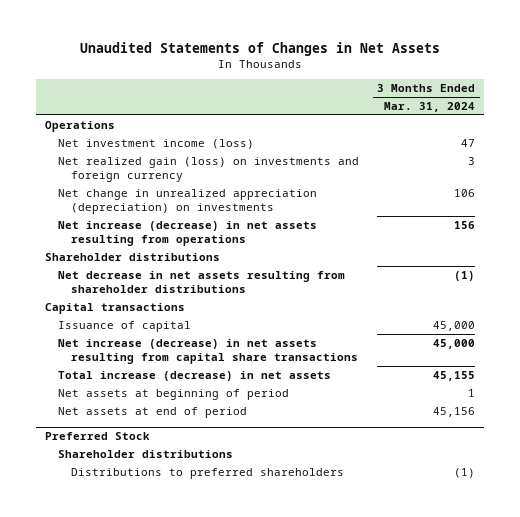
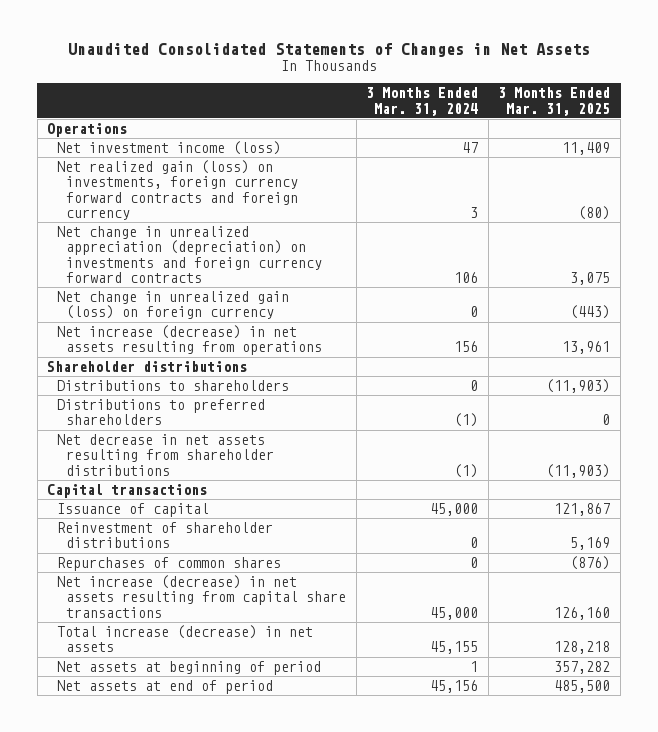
- Unaudited Statements of Changes in Net Assets
+ Unaudited Consolidated Statements of Changes in Net Assets
- | 3 Months Ended Mar. 31, 2024
+ | 3 Months Ended Mar. 31, 2024 | 3 Months Ended Mar. 31, 2025
- Net realized gain (loss) on investments and foreign currency | 3
- Net change in unrealized appreciation (depreciation) on investments | 106
+ Net realized gain (loss) on investments, foreign currency forward contracts and foreign currency | 3 | (80)
+ Net change in unrealized appreciation (depreciation) on investments and foreign currency forward contracts | 106 | 3,075
+ Net change in unrealized gain (loss) on foreign currency | 0 | (443)
+ Distributions to shareholders | 0 | (11,903)
+ Distributions to preferred shareholders | (1) | 0
+ Reinvestment of shareholder distributions | 0 | 5,169
+ Repurchases of common shares | 0 | (876)
- Preferred Stock
- Shareholder distributions
- Distributions to preferred shareholders | (1)

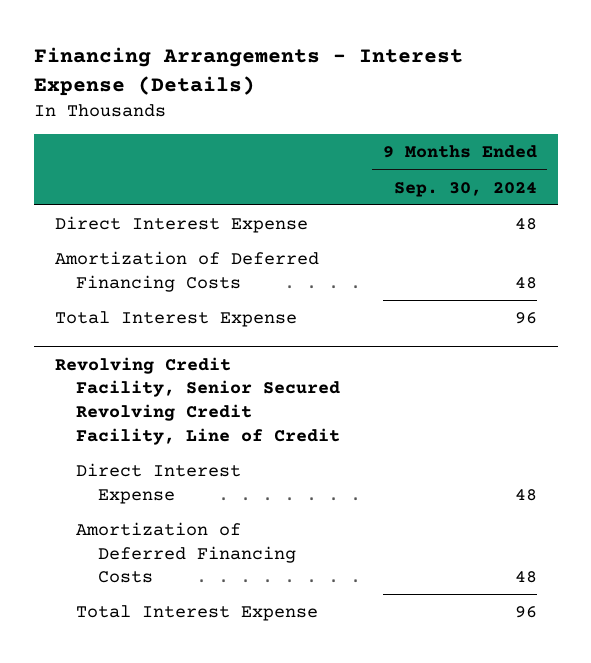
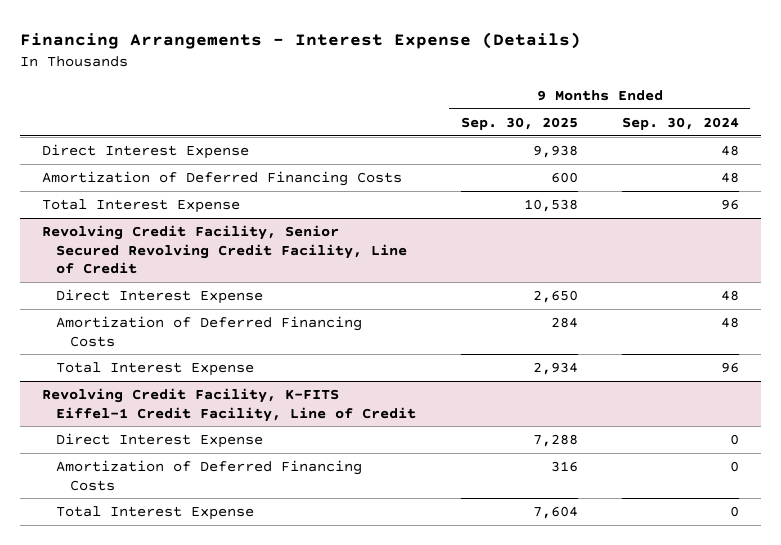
- | 9 Months Ended Sep. 30, 2024
+ | 9 Months Ended Sep. 30, 2025 | 9 Months Ended Sep. 30, 2024
+ Revolving Credit Facility, K-FITS Eiffel-1 Credit Facility, Line of Credit
+ Direct Interest Expense | 7,288 | 0
+ Amortization of Deferred Financing Costs | 316 | 0
+ Total Interest Expense | 7,604 | 0

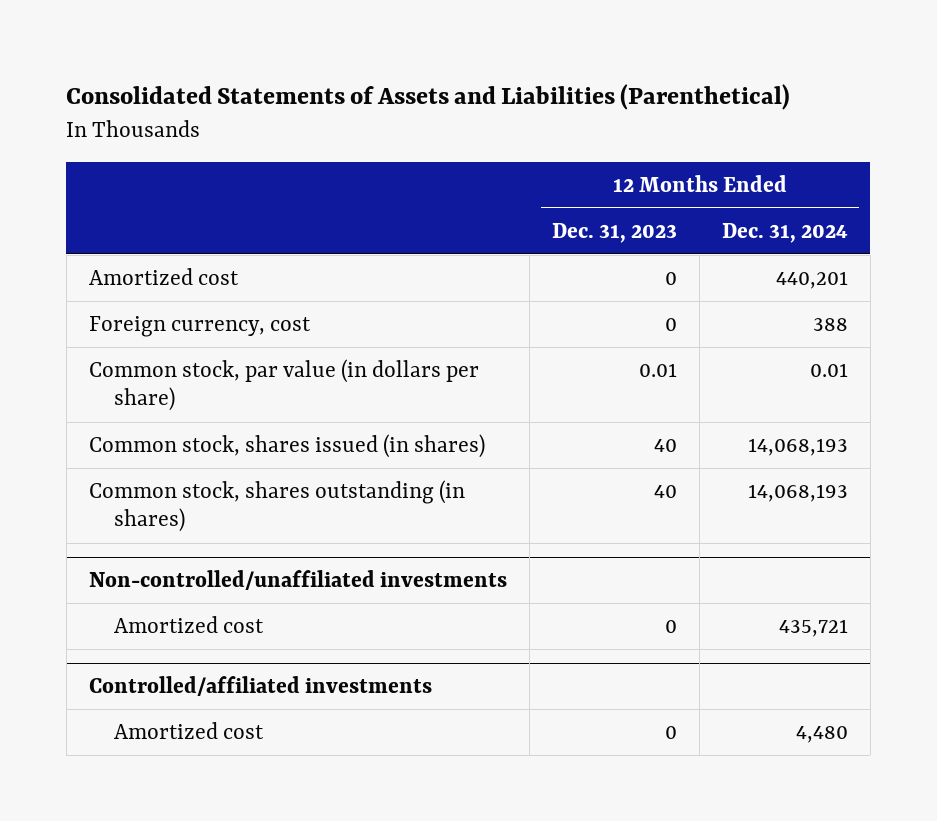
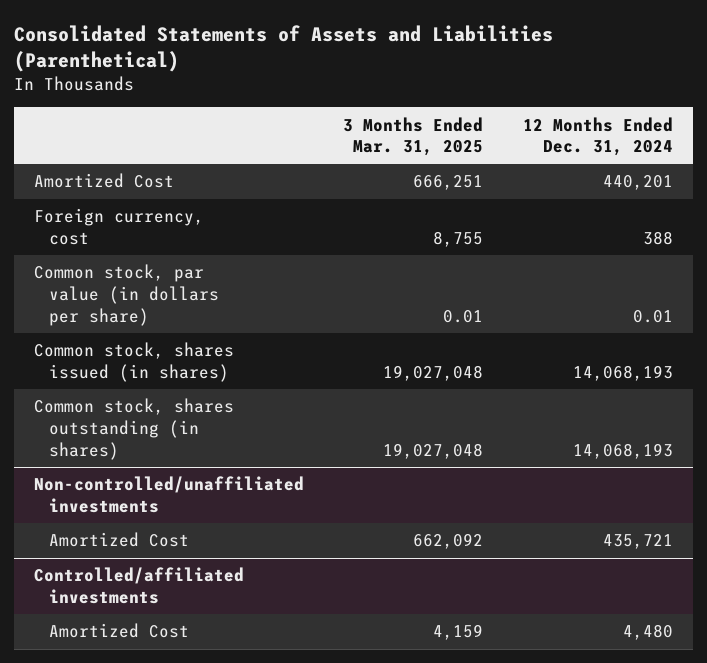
- | 12 Months Ended Dec. 31, 2023 | 12 Months Ended Dec. 31, 2024
+ | 3 Months Ended Mar. 31, 2025 | 12 Months Ended Dec. 31, 2024
- Amortized cost | 0 | 440,201
+ Amortized Cost | 666,251 | 440,201
@ Non-controlled/unaffiliated investments
- Amortized cost | 0 | 435,721
+ Amortized Cost | 662,092 | 435,721
@ Controlled/affiliated investments
- Amortized cost | 0 | 4,480
+ Amortized Cost | 4,159 | 4,480

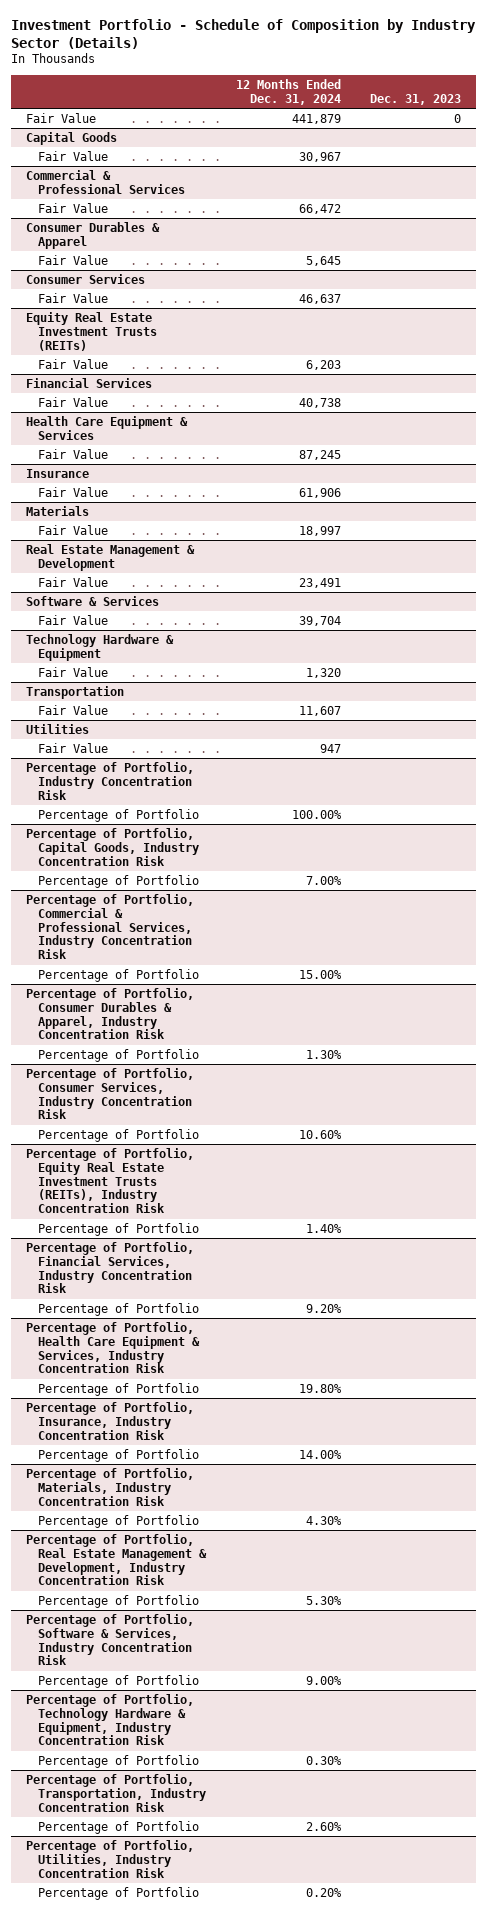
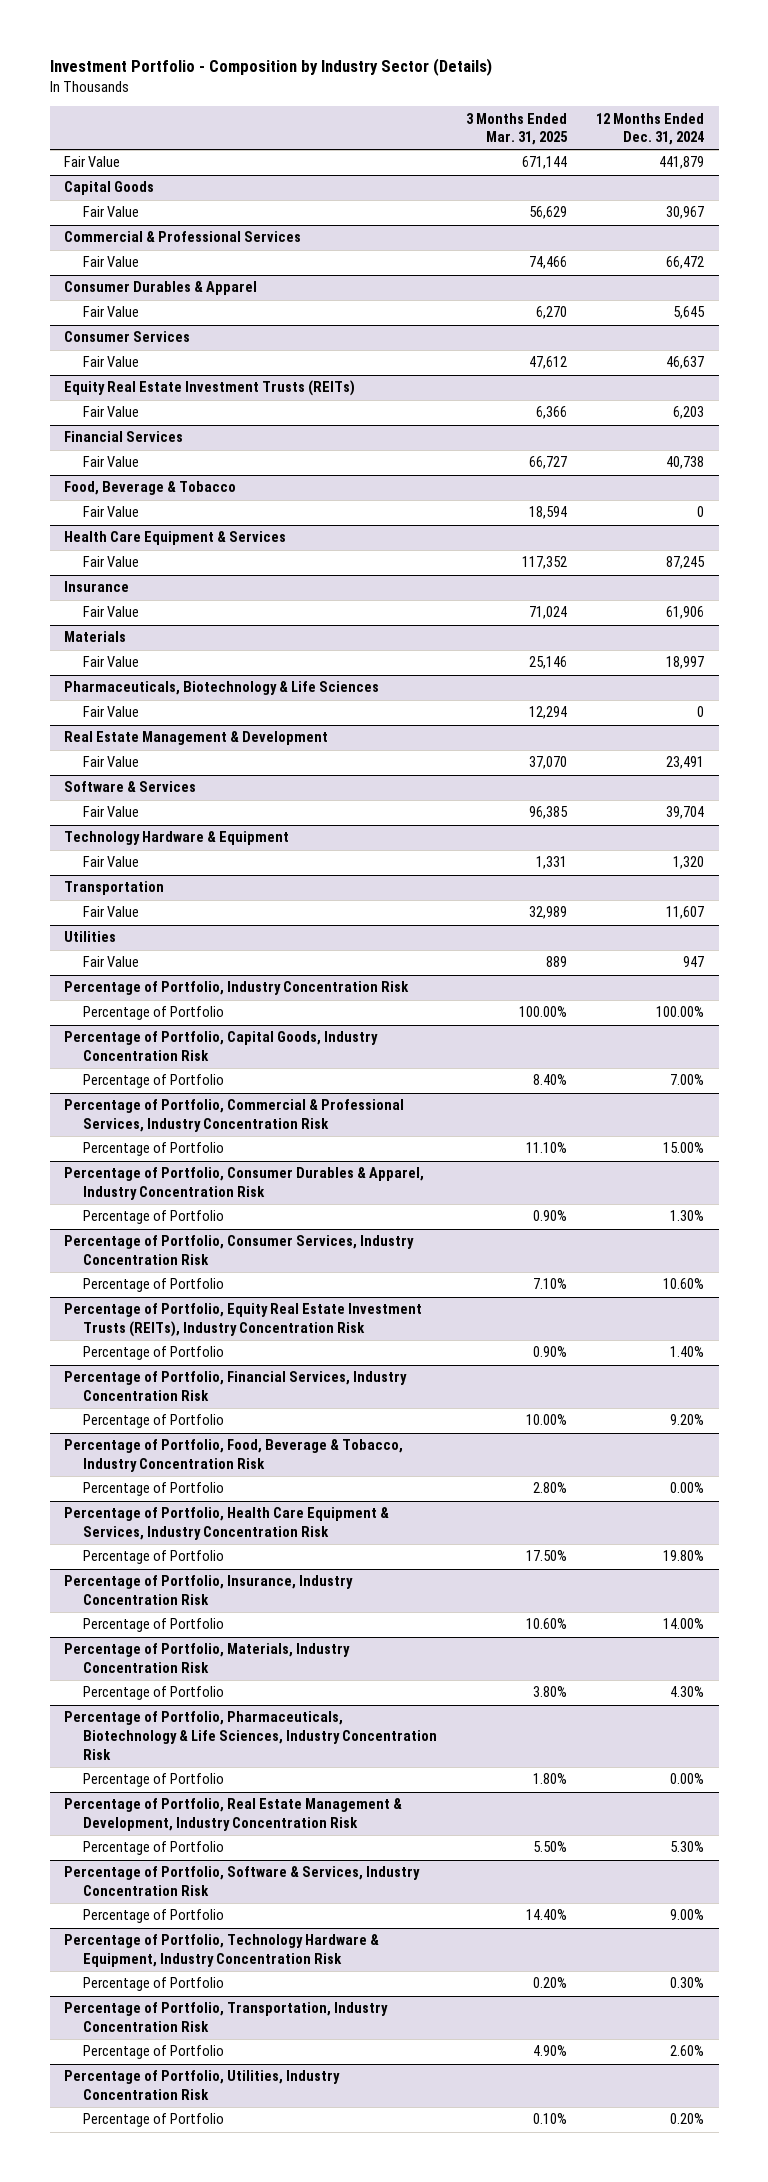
- Investment Portfolio - Schedule of Composition by Industry Sector (Details)
+ Investment Portfolio - Composition by Industry Sector (Details)
- | 12 Months Ended Dec. 31, 2024 | Dec. 31, 2023
+ | 3 Months Ended Mar. 31, 2025 | 12 Months Ended Dec. 31, 2024
+ Food, Beverage & Tobacco
+ Fair Value | 18,594 | 0
+ Pharmaceuticals, Biotechnology & Life Sciences
+ Fair Value | 12,294 | 0
+ Percentage of Portfolio, Food, Beverage & Tobacco, Industry Concentration Risk
+ Percentage of Portfolio | 2.80% | 0.00%
+ Percentage of Portfolio, Pharmaceuticals, Biotechnology & Life Sciences, Industry Concentration Risk
+ Percentage of Portfolio | 1.80% | 0.00%

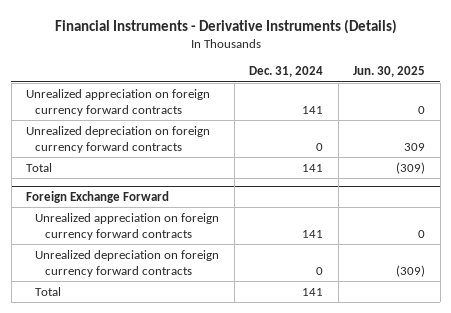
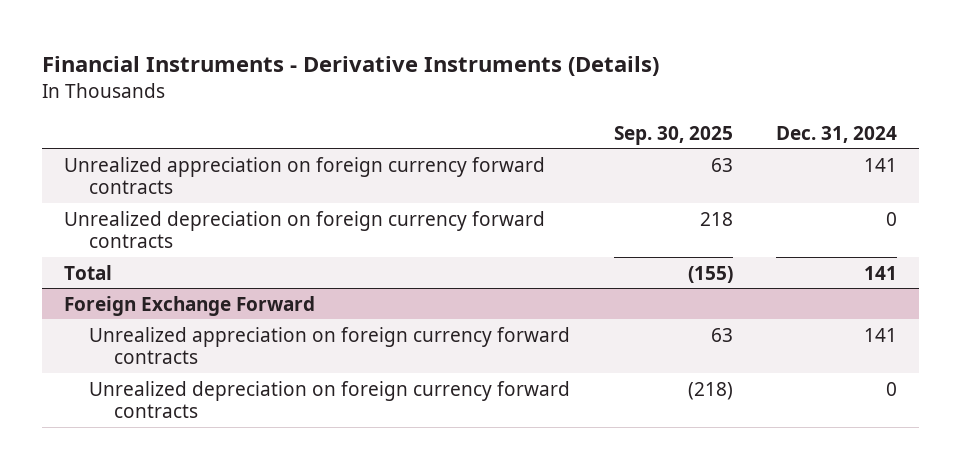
- | Dec. 31, 2024 | Jun. 30, 2025
+ | Sep. 30, 2025 | Dec. 31, 2024
@ Foreign Exchange Forward
- Total | 141 |

